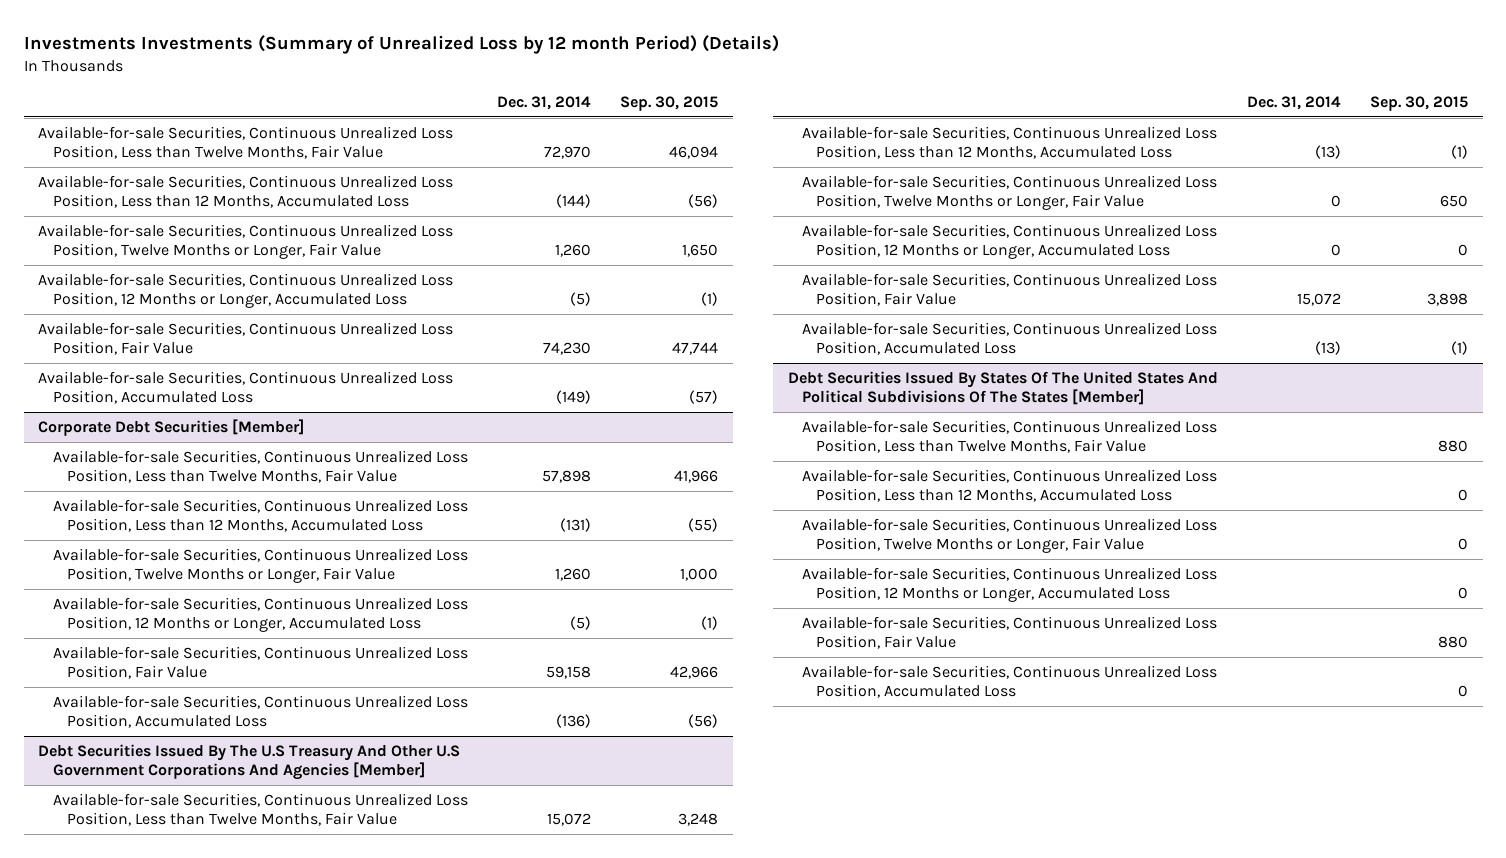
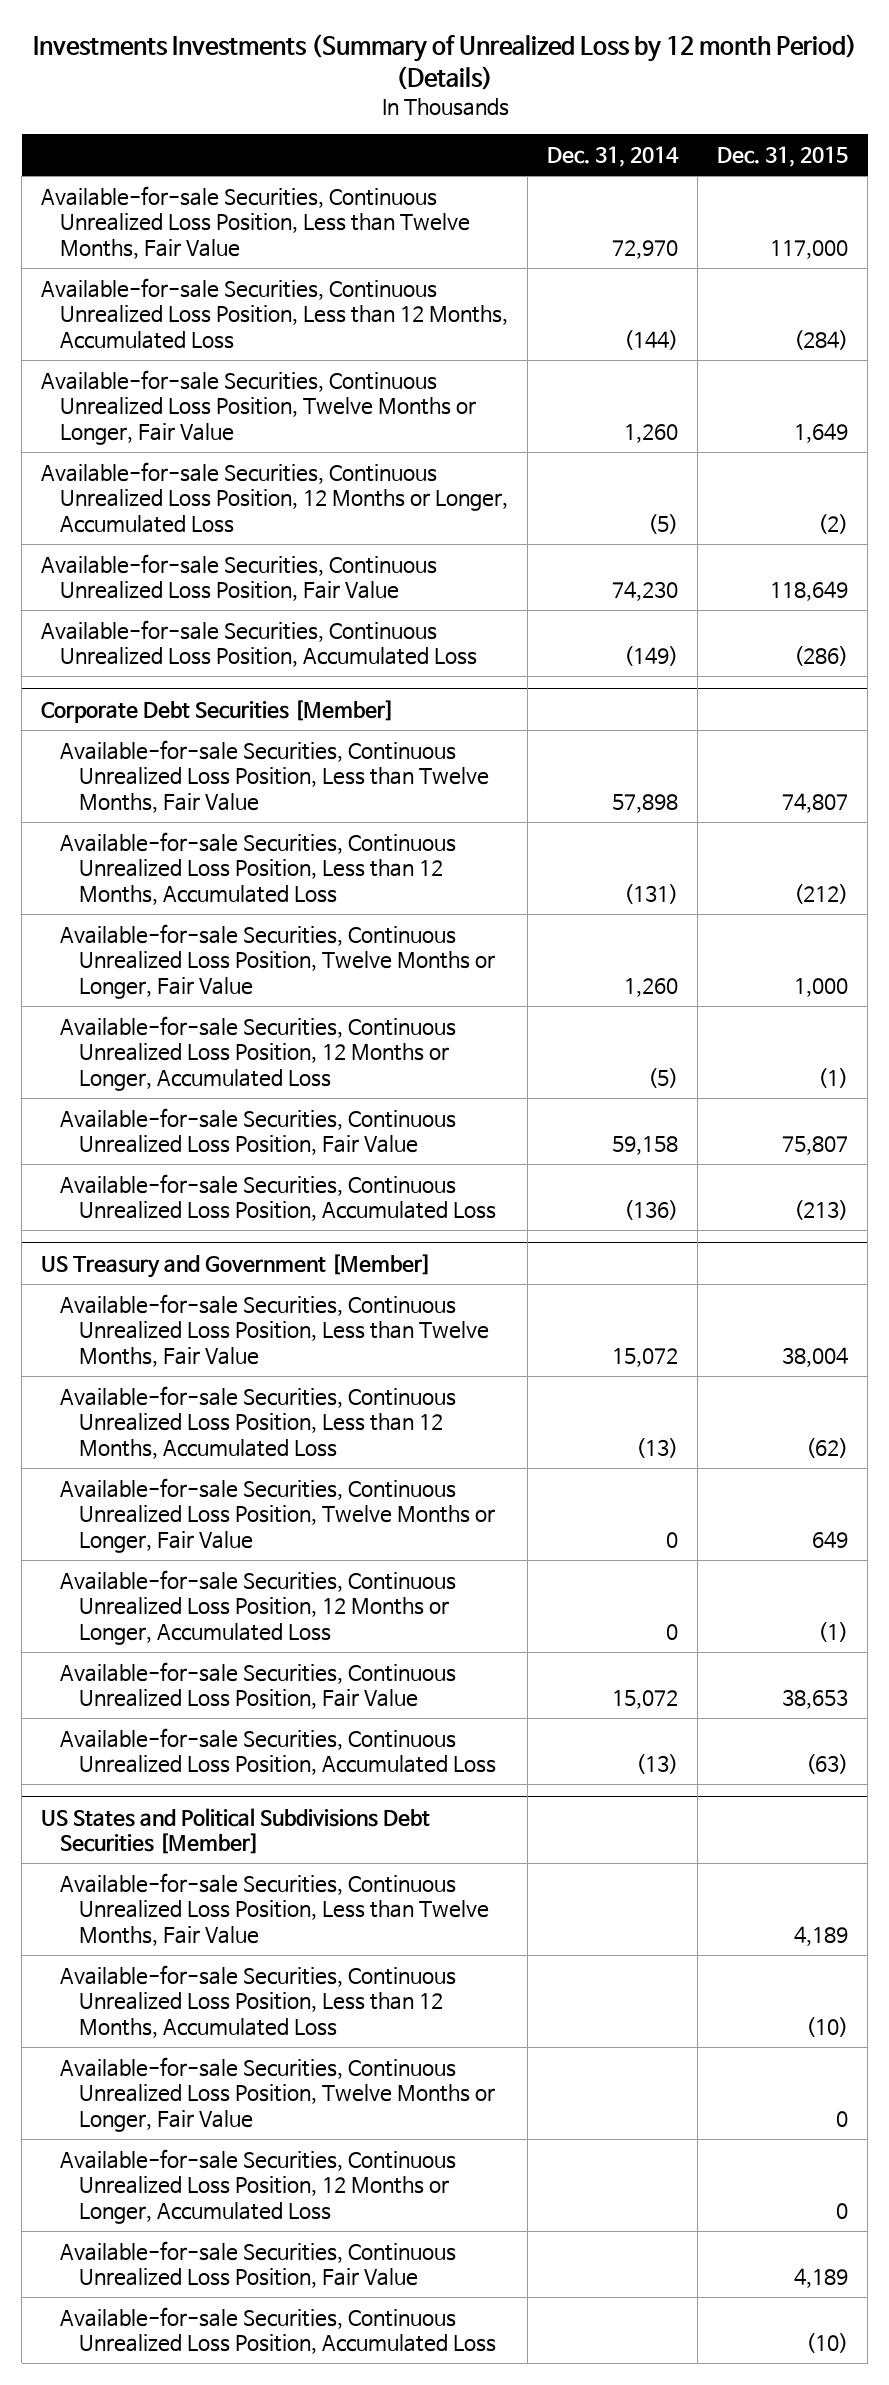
- | Dec. 31, 2014 | Sep. 30, 2015
+ | Dec. 31, 2014 | Dec. 31, 2015
- Debt Securities Issued By The U.S Treasury And Other U.S Government Corporations And Agencies [Member]
+ US Treasury and Government [Member]
- Debt Securities Issued By States Of The United States And Political Subdivisions Of The States [Member]
+ US States and Political Subdivisions Debt Securities [Member]

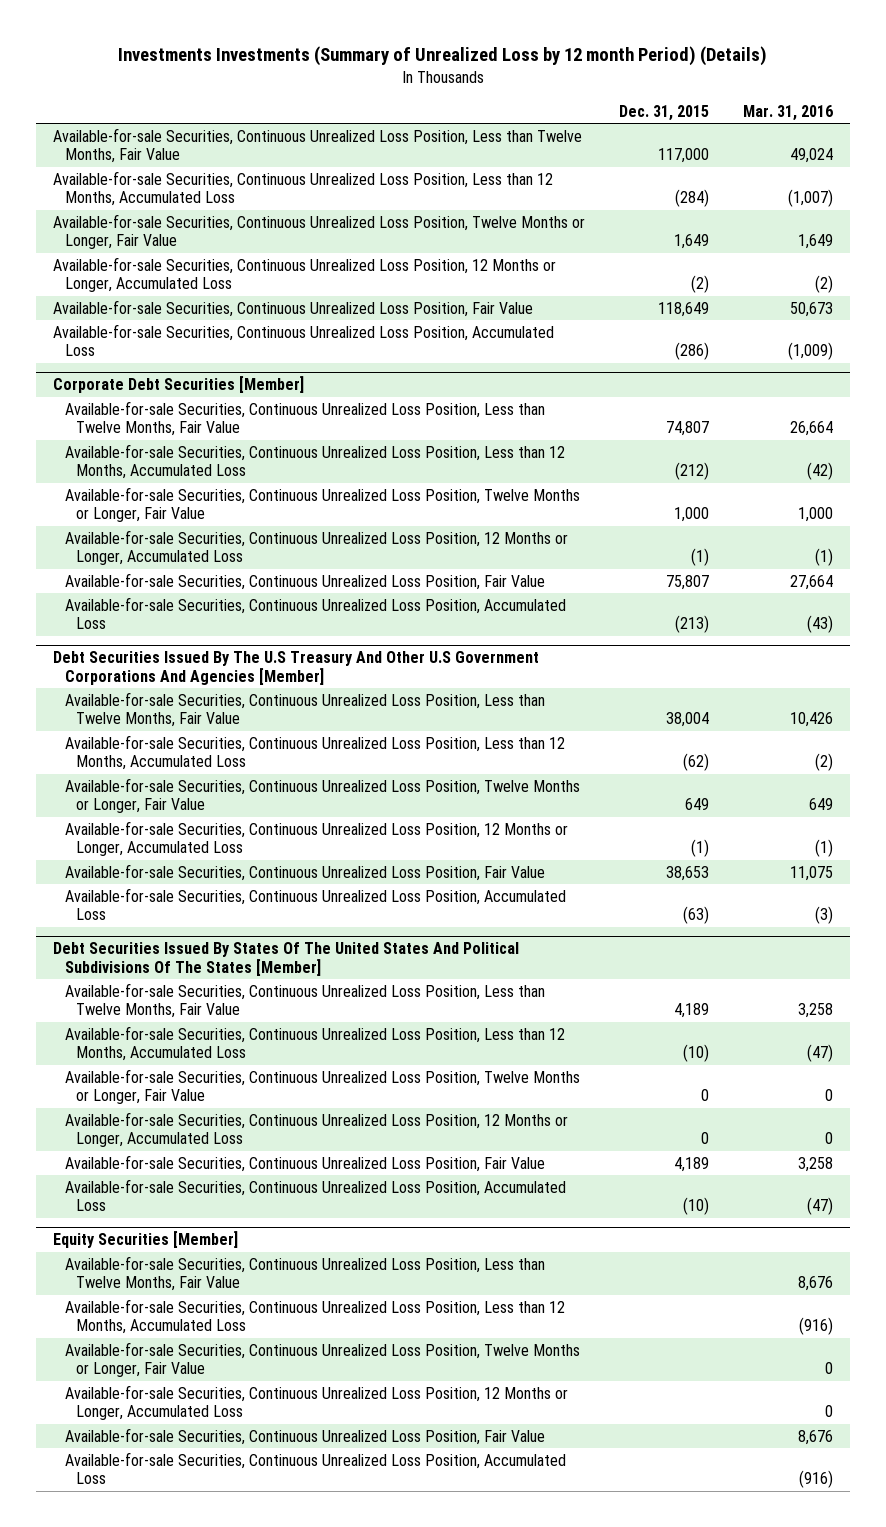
- | Dec. 31, 2014 | Dec. 31, 2015
+ | Dec. 31, 2015 | Mar. 31, 2016
- US Treasury and Government [Member]
+ Debt Securities Issued By The U.S Treasury And Other U.S Government Corporations And Agencies [Member]
- US States and Political Subdivisions Debt Securities [Member]
+ Debt Securities Issued By States Of The United States And Political Subdivisions Of The States [Member]
+ Equity Securities [Member]
+ Available-for-sale Securities, Continuous Unrealized Loss Position, Less than Twelve Months, Fair Value | | 8,676
+ Available-for-sale Securities, Continuous Unrealized Loss Position, Less than 12 Months, Accumulated Loss | | (916)
+ Available-for-sale Securities, Continuous Unrealized Loss Position, Twelve Months or Longer, Fair Value | | 0
+ Available-for-sale Securities, Continuous Unrealized Loss Position, 12 Months or Longer, Accumulated Loss | | 0
+ Available-for-sale Securities, Continuous Unrealized Loss Position, Fair Value | | 8,676
+ Available-for-sale Securities, Continuous Unrealized Loss Position, Accumulated Loss | | (916)

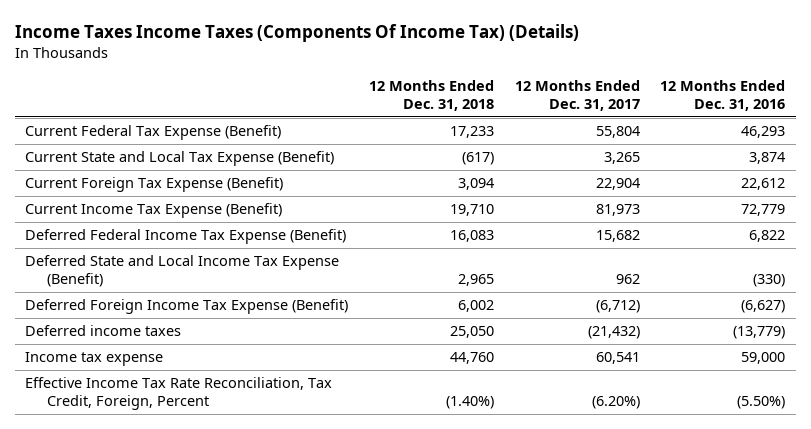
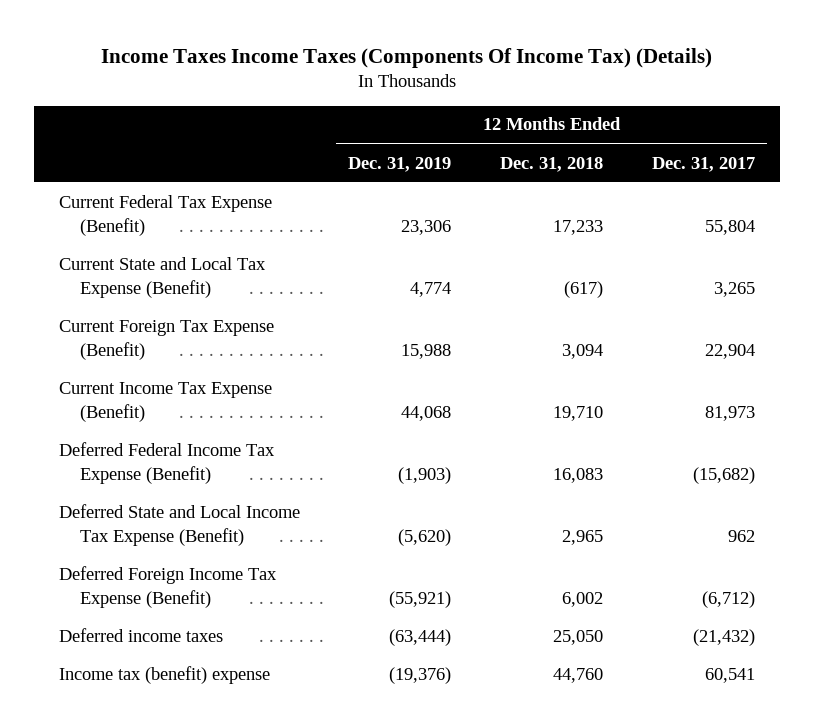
- | 12 Months Ended Dec. 31, 2018 | 12 Months Ended Dec. 31, 2017 | 12 Months Ended Dec. 31, 2016
+ | 12 Months Ended Dec. 31, 2019 | 12 Months Ended Dec. 31, 2018 | 12 Months Ended Dec. 31, 2017
- Deferred Federal Income Tax Expense (Benefit) | 16,083 | 15,682 | 6,822
+ Deferred Federal Income Tax Expense (Benefit) | (1,903) | 16,083 | (15,682)
- Income tax expense | 44,760 | 60,541 | 59,000
- Effective Income Tax Rate Reconciliation, Tax Credit, Foreign, Percent | (1.40%) | (6.20%) | (5.50%)
+ Income tax (benefit) expense | (19,376) | 44,760 | 60,541

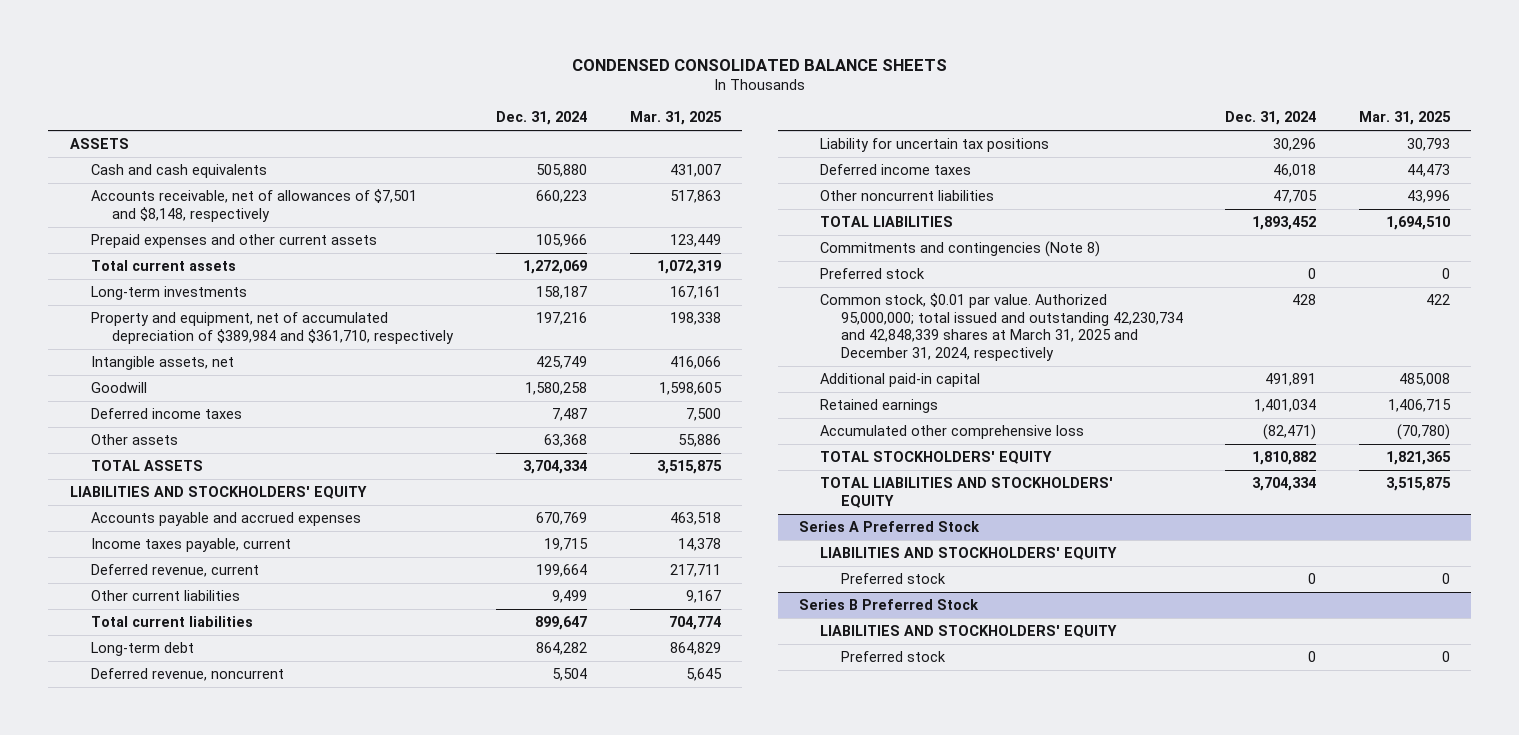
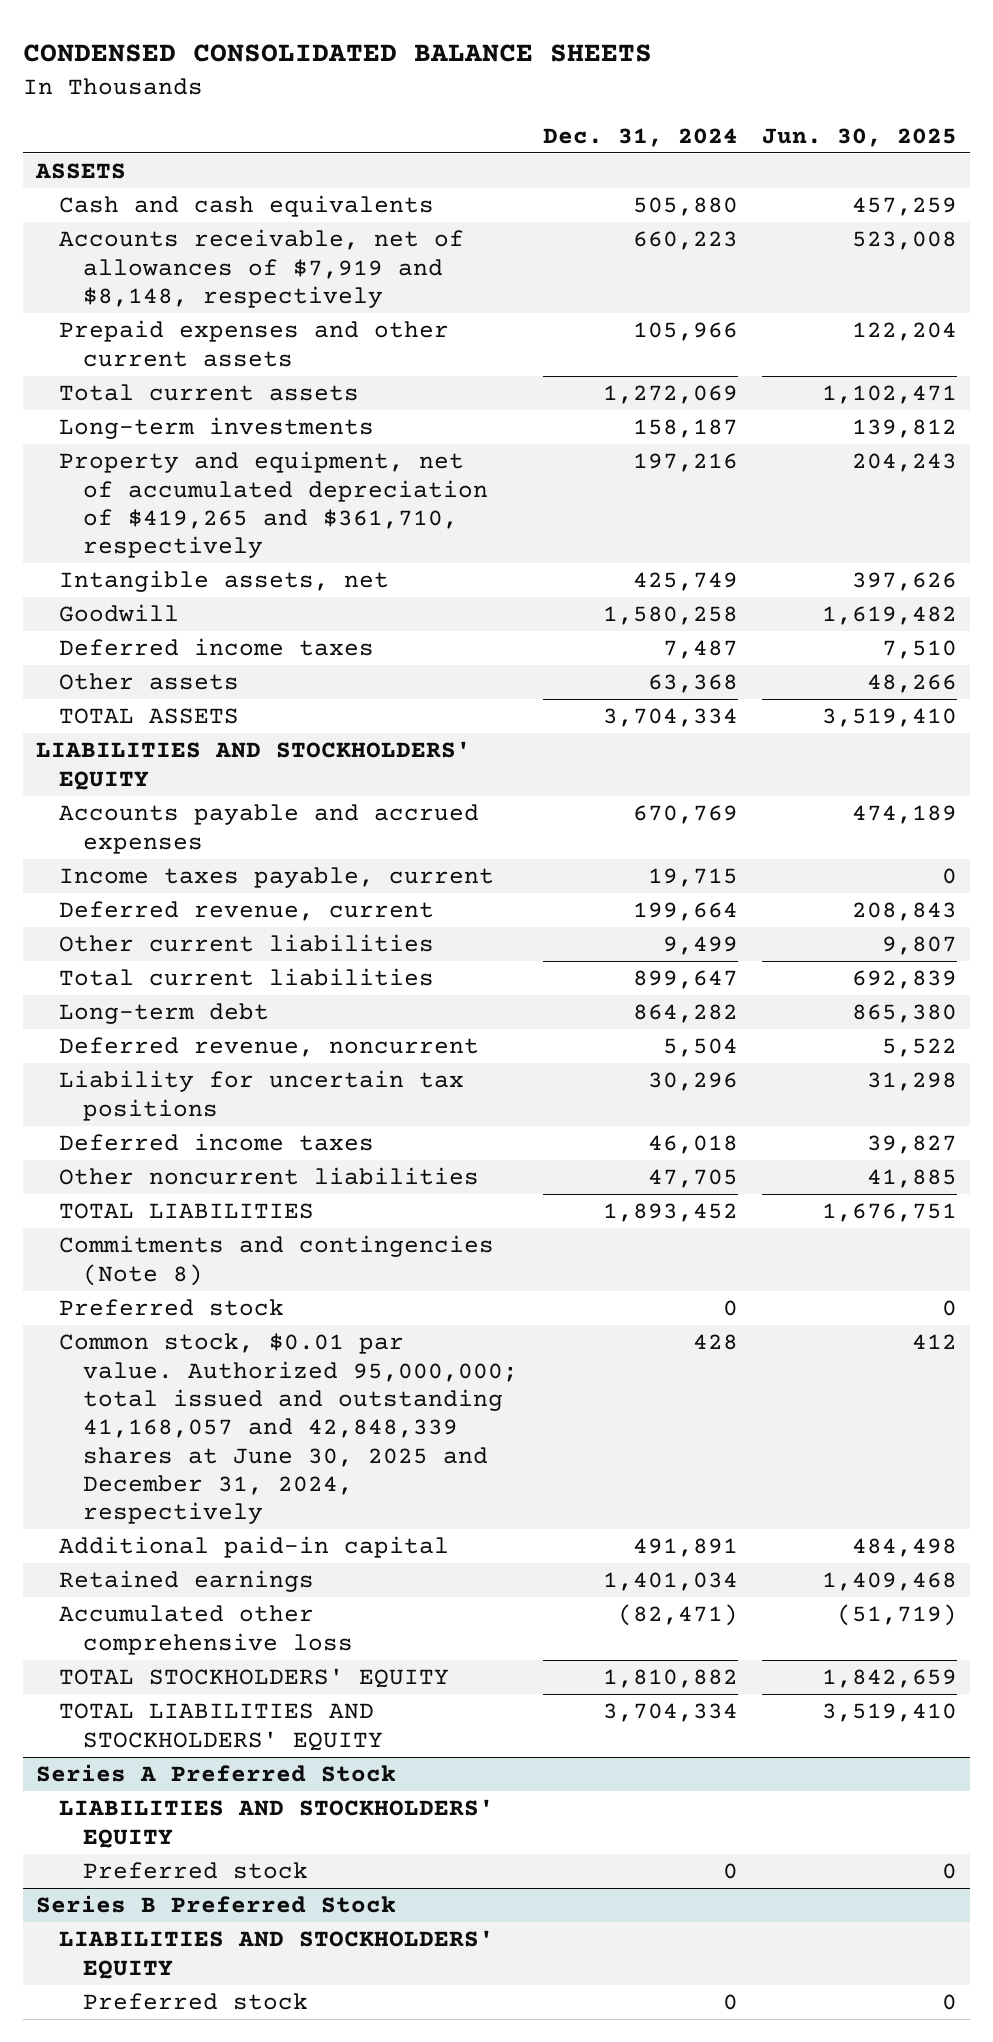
- | Dec. 31, 2024 | Mar. 31, 2025
+ | Dec. 31, 2024 | Jun. 30, 2025
- Accounts receivable, net of allowances of $7,501 and $8,148, respectively | 660,223 | 517,863
+ Accounts receivable, net of allowances of $7,919 and $8,148, respectively | 660,223 | 523,008
- Property and equipment, net of accumulated depreciation of $389,984 and $361,710, respectively | 197,216 | 198,338
+ Property and equipment, net of accumulated depreciation of $419,265 and $361,710, respectively | 197,216 | 204,243
- Common stock, $0.01 par value. Authorized 95,000,000; total issued and outstanding 42,230,734 and 42,848,339 shares at March 31, 2025 and December 31, 2024, respectively | 428 | 422
+ Common stock, $0.01 par value. Authorized 95,000,000; total issued and outstanding 41,168,057 and 42,848,339 shares at June 30, 2025 and December 31, 2024, respectively | 428 | 412

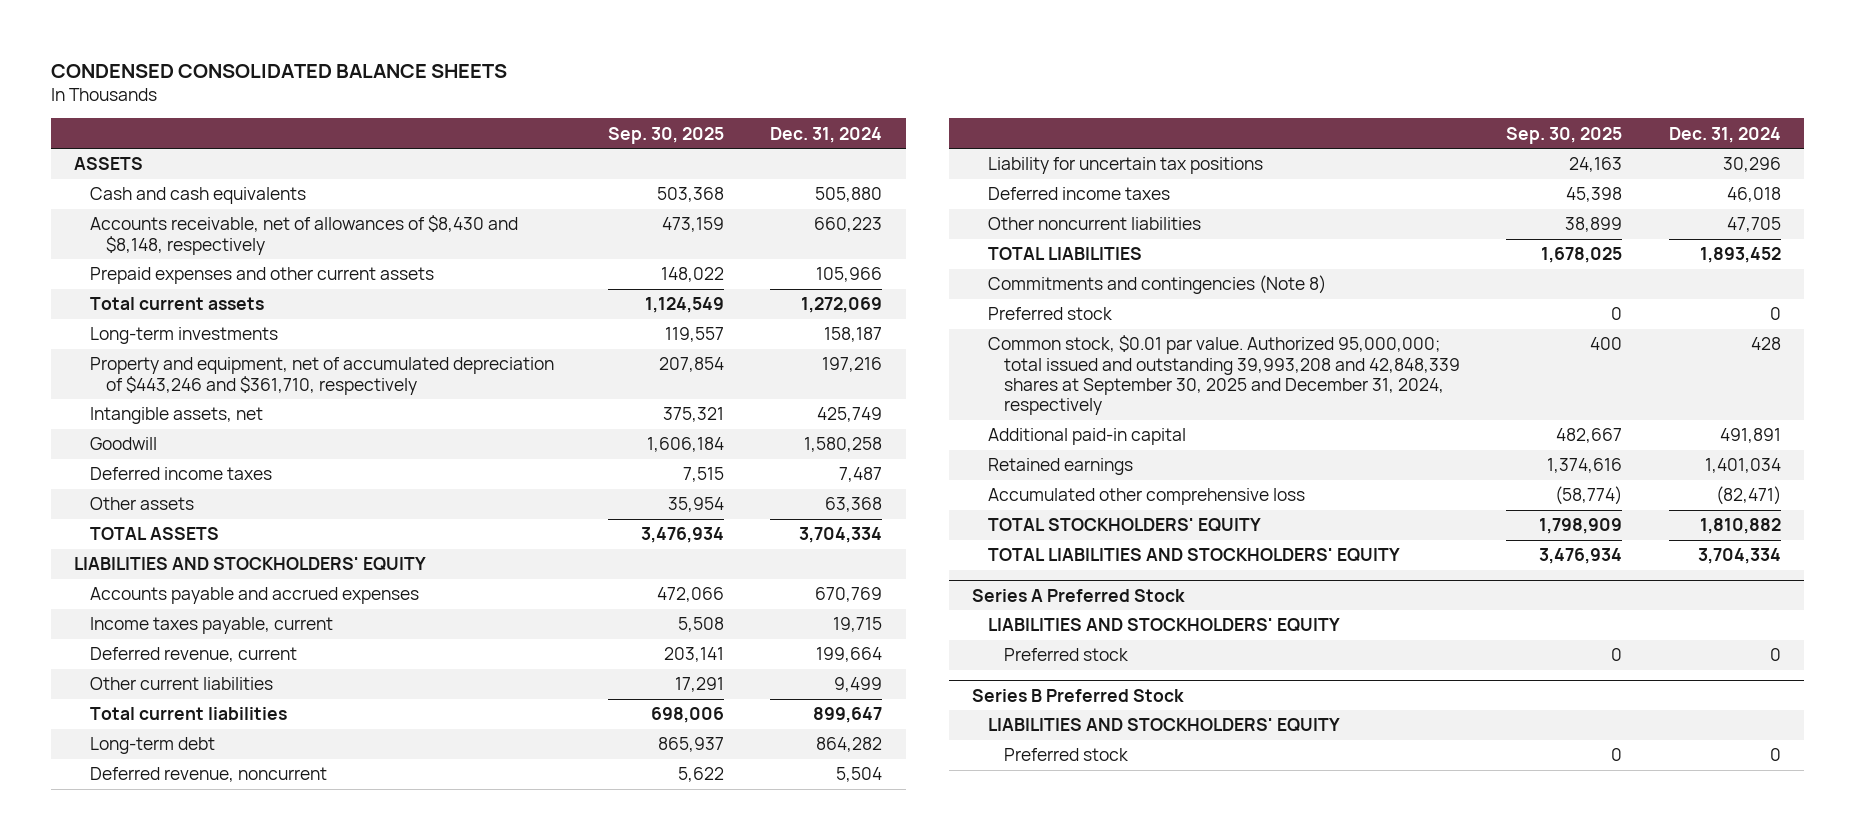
- | Dec. 31, 2024 | Jun. 30, 2025
+ | Sep. 30, 2025 | Dec. 31, 2024
- Accounts receivable, net of allowances of $7,919 and $8,148, respectively | 660,223 | 523,008
+ Accounts receivable, net of allowances of $8,430 and $8,148, respectively | 473,159 | 660,223
- Property and equipment, net of accumulated depreciation of $419,265 and $361,710, respectively | 197,216 | 204,243
+ Property and equipment, net of accumulated depreciation of $443,246 and $361,710, respectively | 207,854 | 197,216
- Common stock, $0.01 par value. Authorized 95,000,000; total issued and outstanding 41,168,057 and 42,848,339 shares at June 30, 2025 and December 31, 2024, respectively | 428 | 412
+ Common stock, $0.01 par value. Authorized 95,000,000; total issued and outstanding 39,993,208 and 42,848,339 shares at September 30, 2025 and December 31, 2024, respectively | 400 | 428

